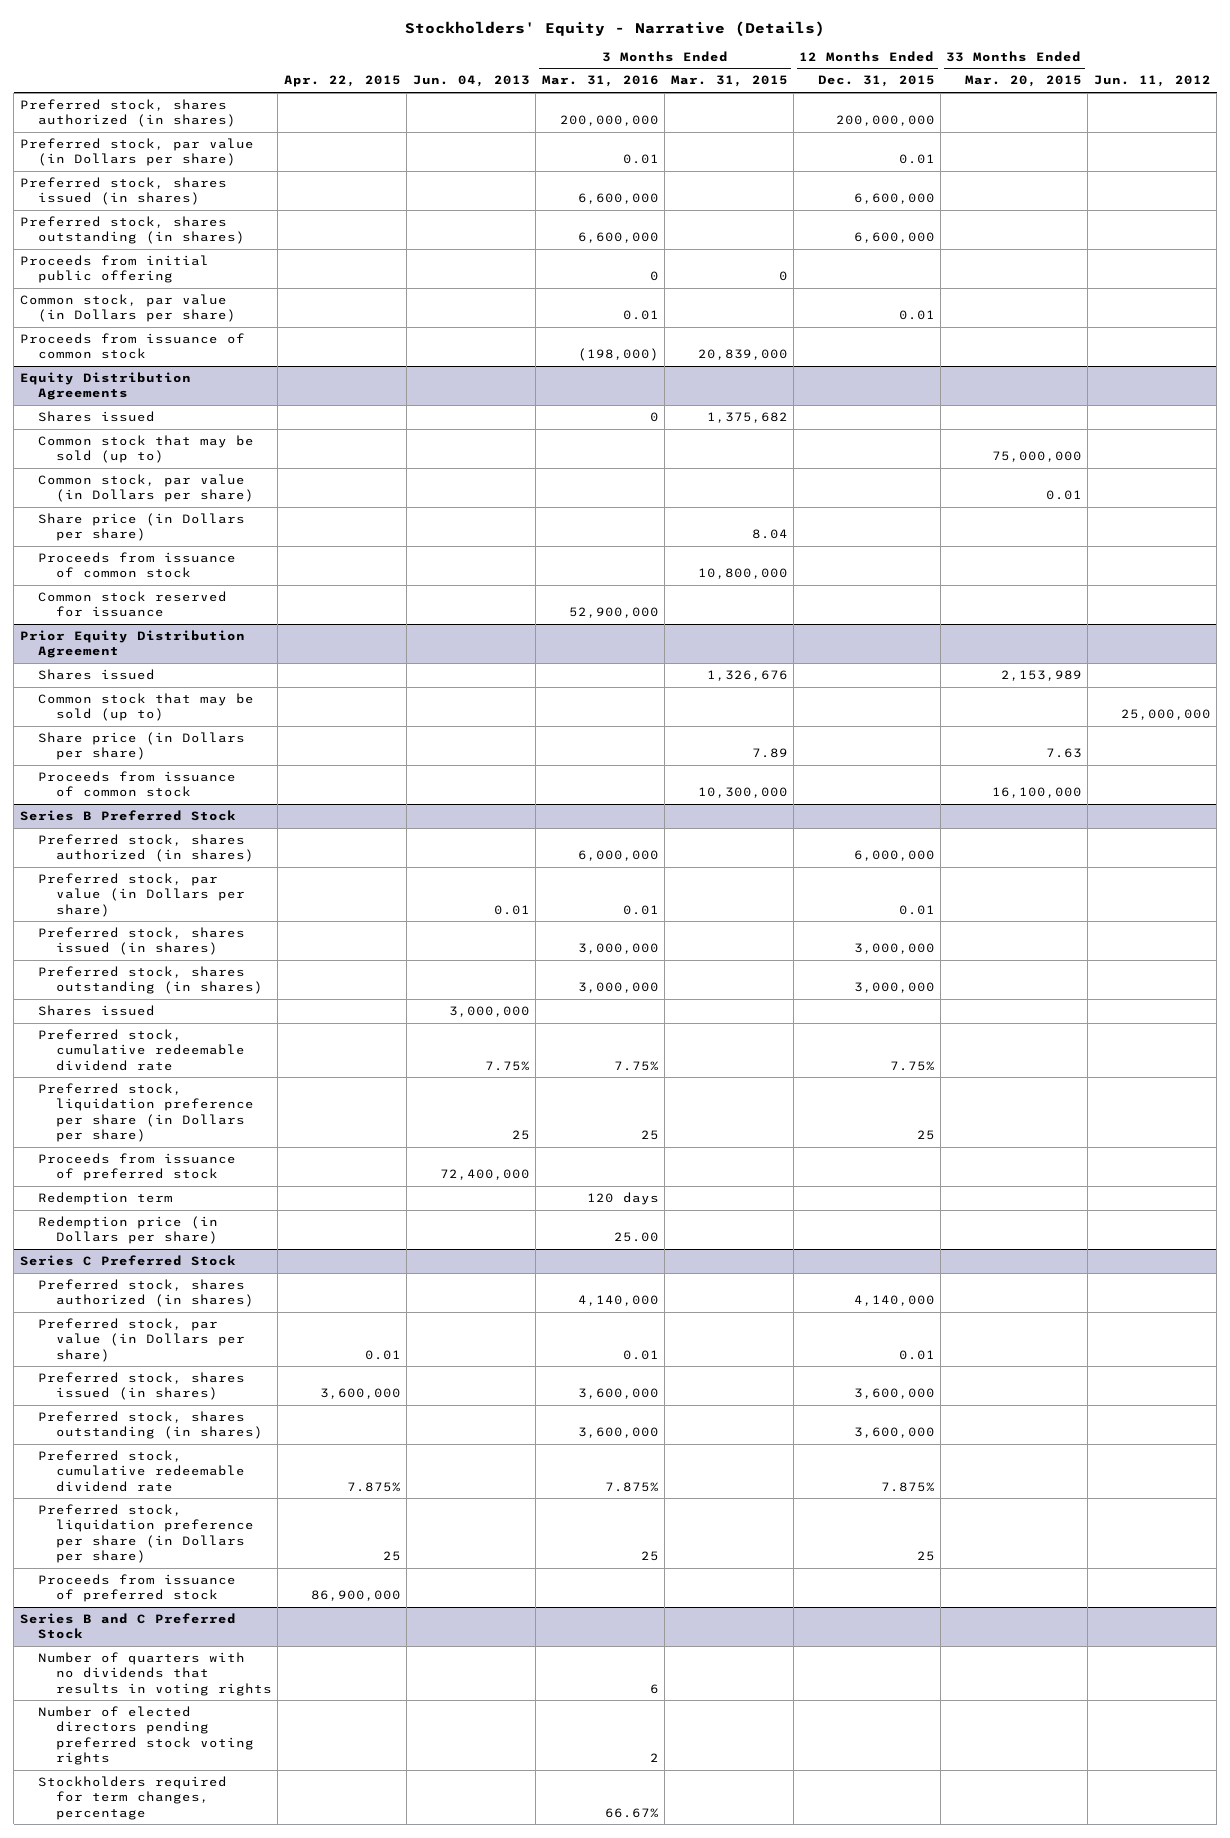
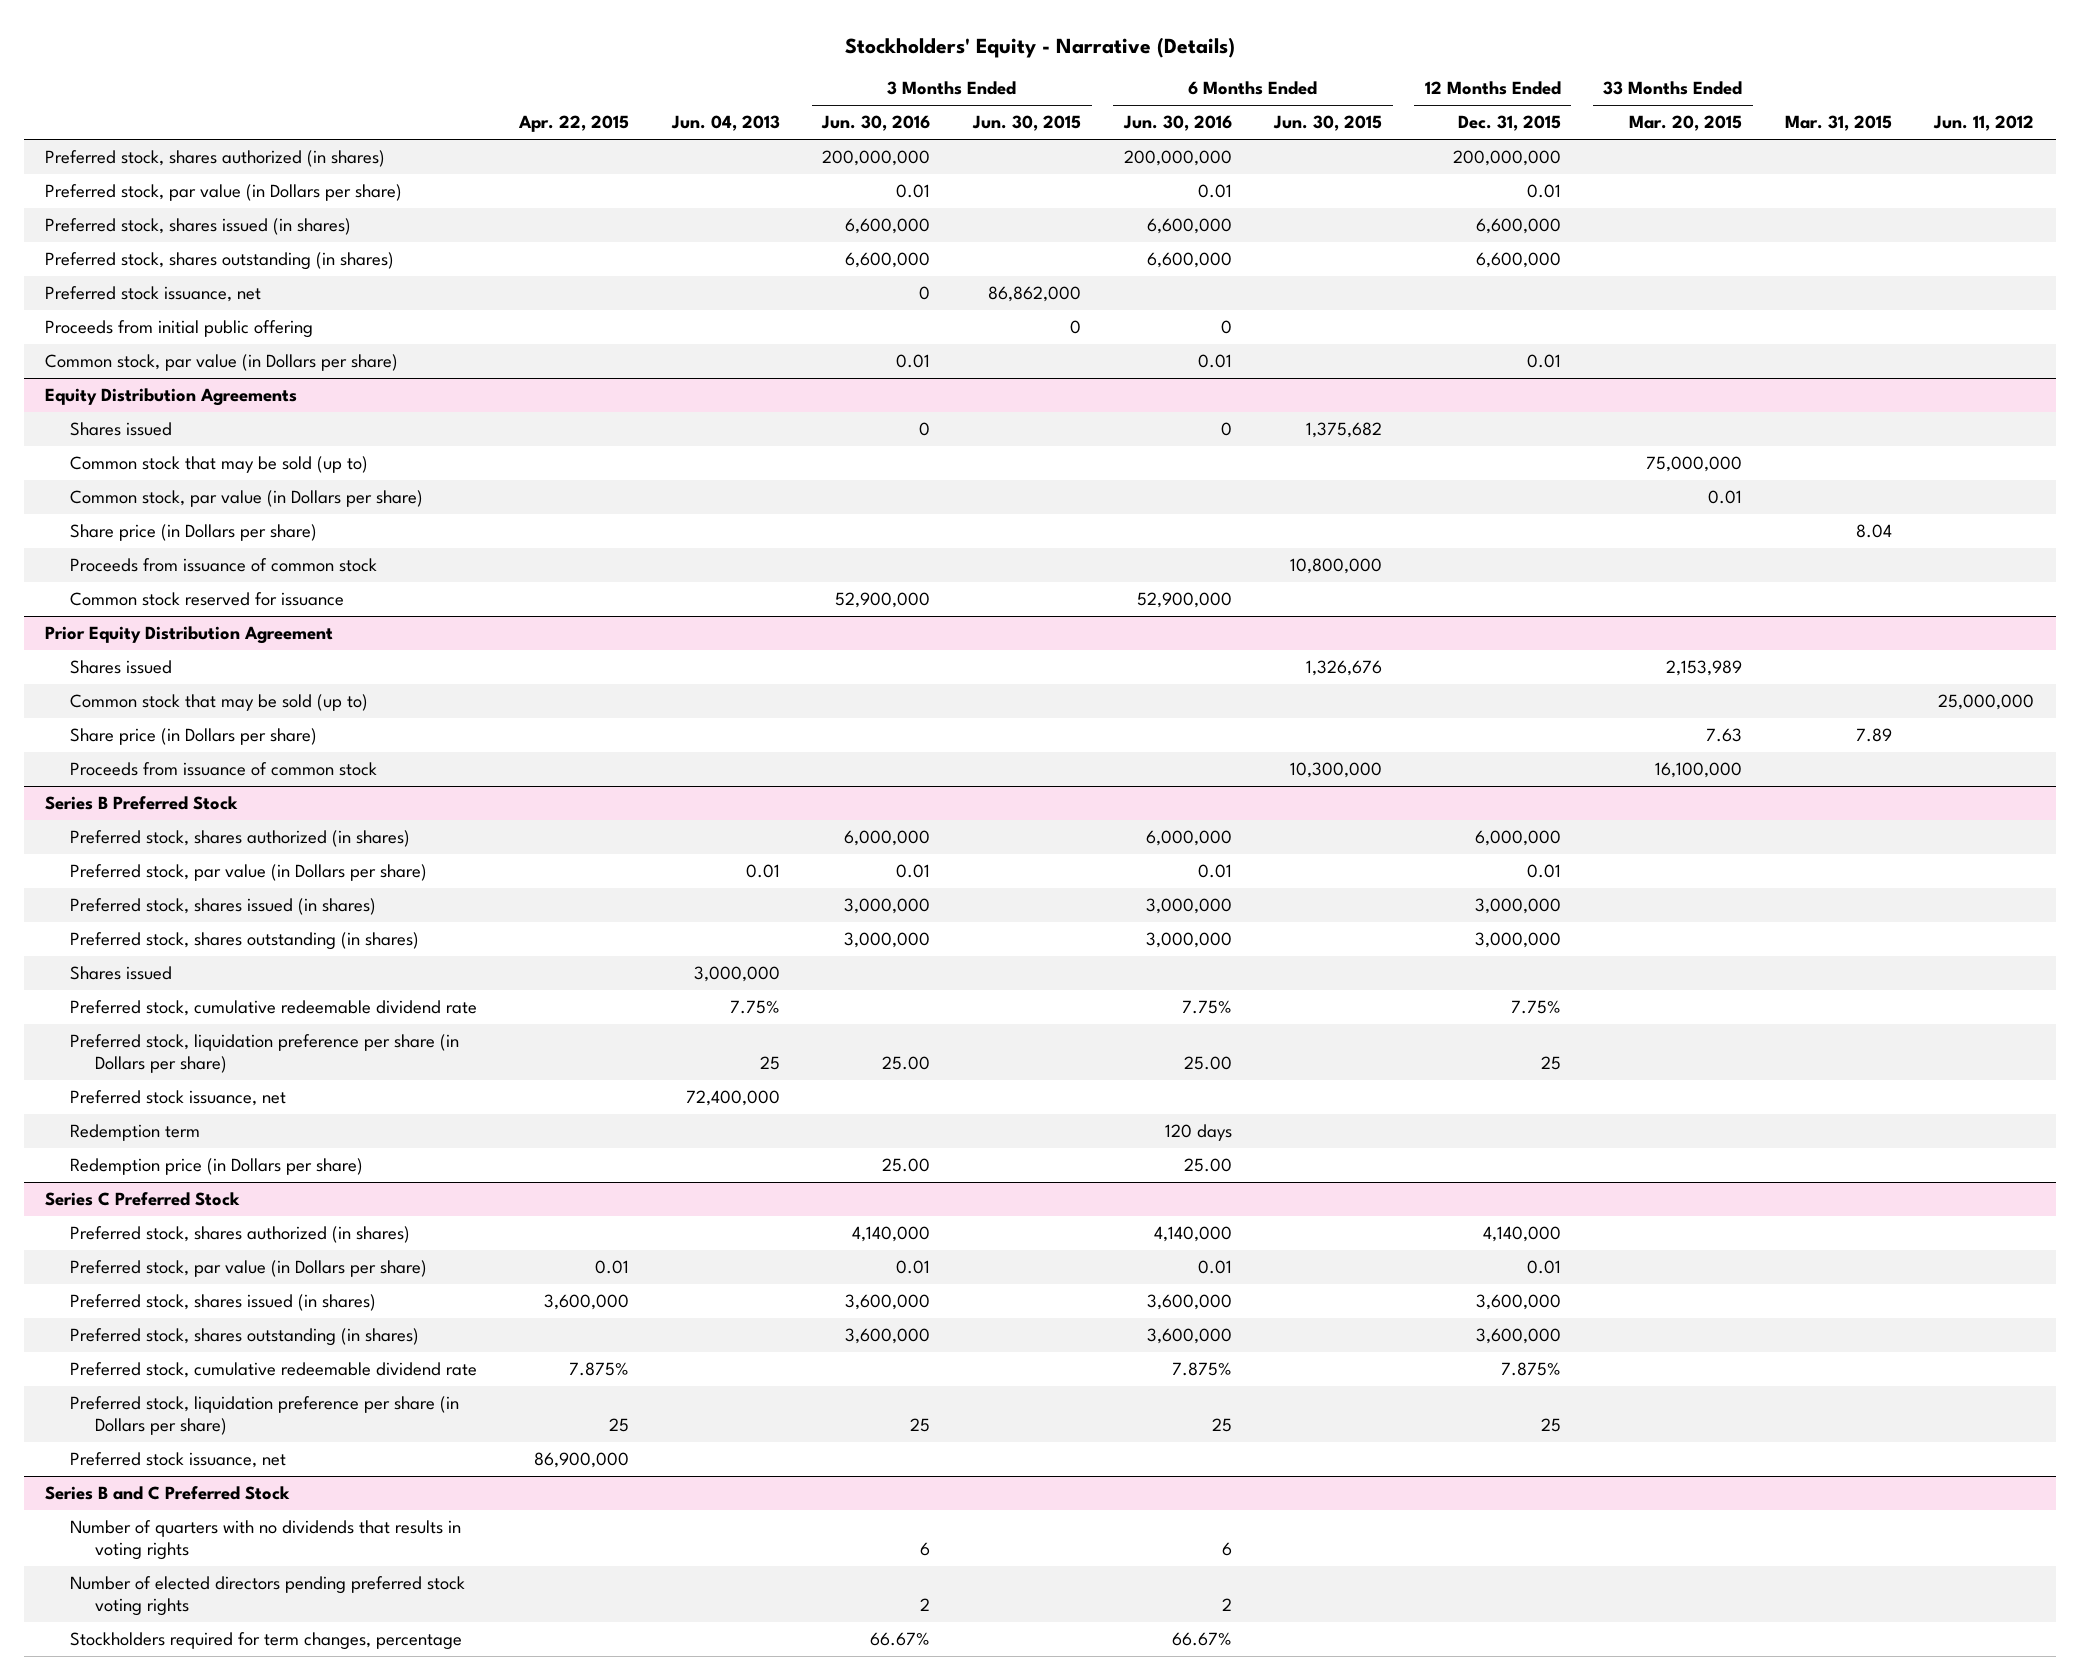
- | Apr. 22, 2015 | Jun. 04, 2013 | 3 Months Ended Mar. 31, 2016 | 3 Months Ended Mar. 31, 2015 | 12 Months Ended Dec. 31, 2015 | 33 Months Ended Mar. 20, 2015 | Jun. 11, 2012
+ | Apr. 22, 2015 | Jun. 04, 2013 | 3 Months Ended Jun. 30, 2016 | 3 Months Ended Jun. 30, 2015 | 6 Months Ended Jun. 30, 2016 | 6 Months Ended Jun. 30, 2015 | 12 Months Ended Dec. 31, 2015 | 33 Months Ended Mar. 20, 2015 | Mar. 31, 2015 | Jun. 11, 2012
+ Preferred stock issuance, net | | | 0 | 86,862,000 | | | | | |
- Proceeds from issuance of common stock | | | (198,000) | 20,839,000 | | |
@ Series B Preferred Stock
- Proceeds from issuance of preferred stock | | 72,400,000 | | | | |
+ Preferred stock issuance, net | | 72,400,000 | | | | | | | |
@ Series C Preferred Stock
- Proceeds from issuance of preferred stock | 86,900,000 | | | | | |
+ Preferred stock issuance, net | 86,900,000 | | | | | | | | |

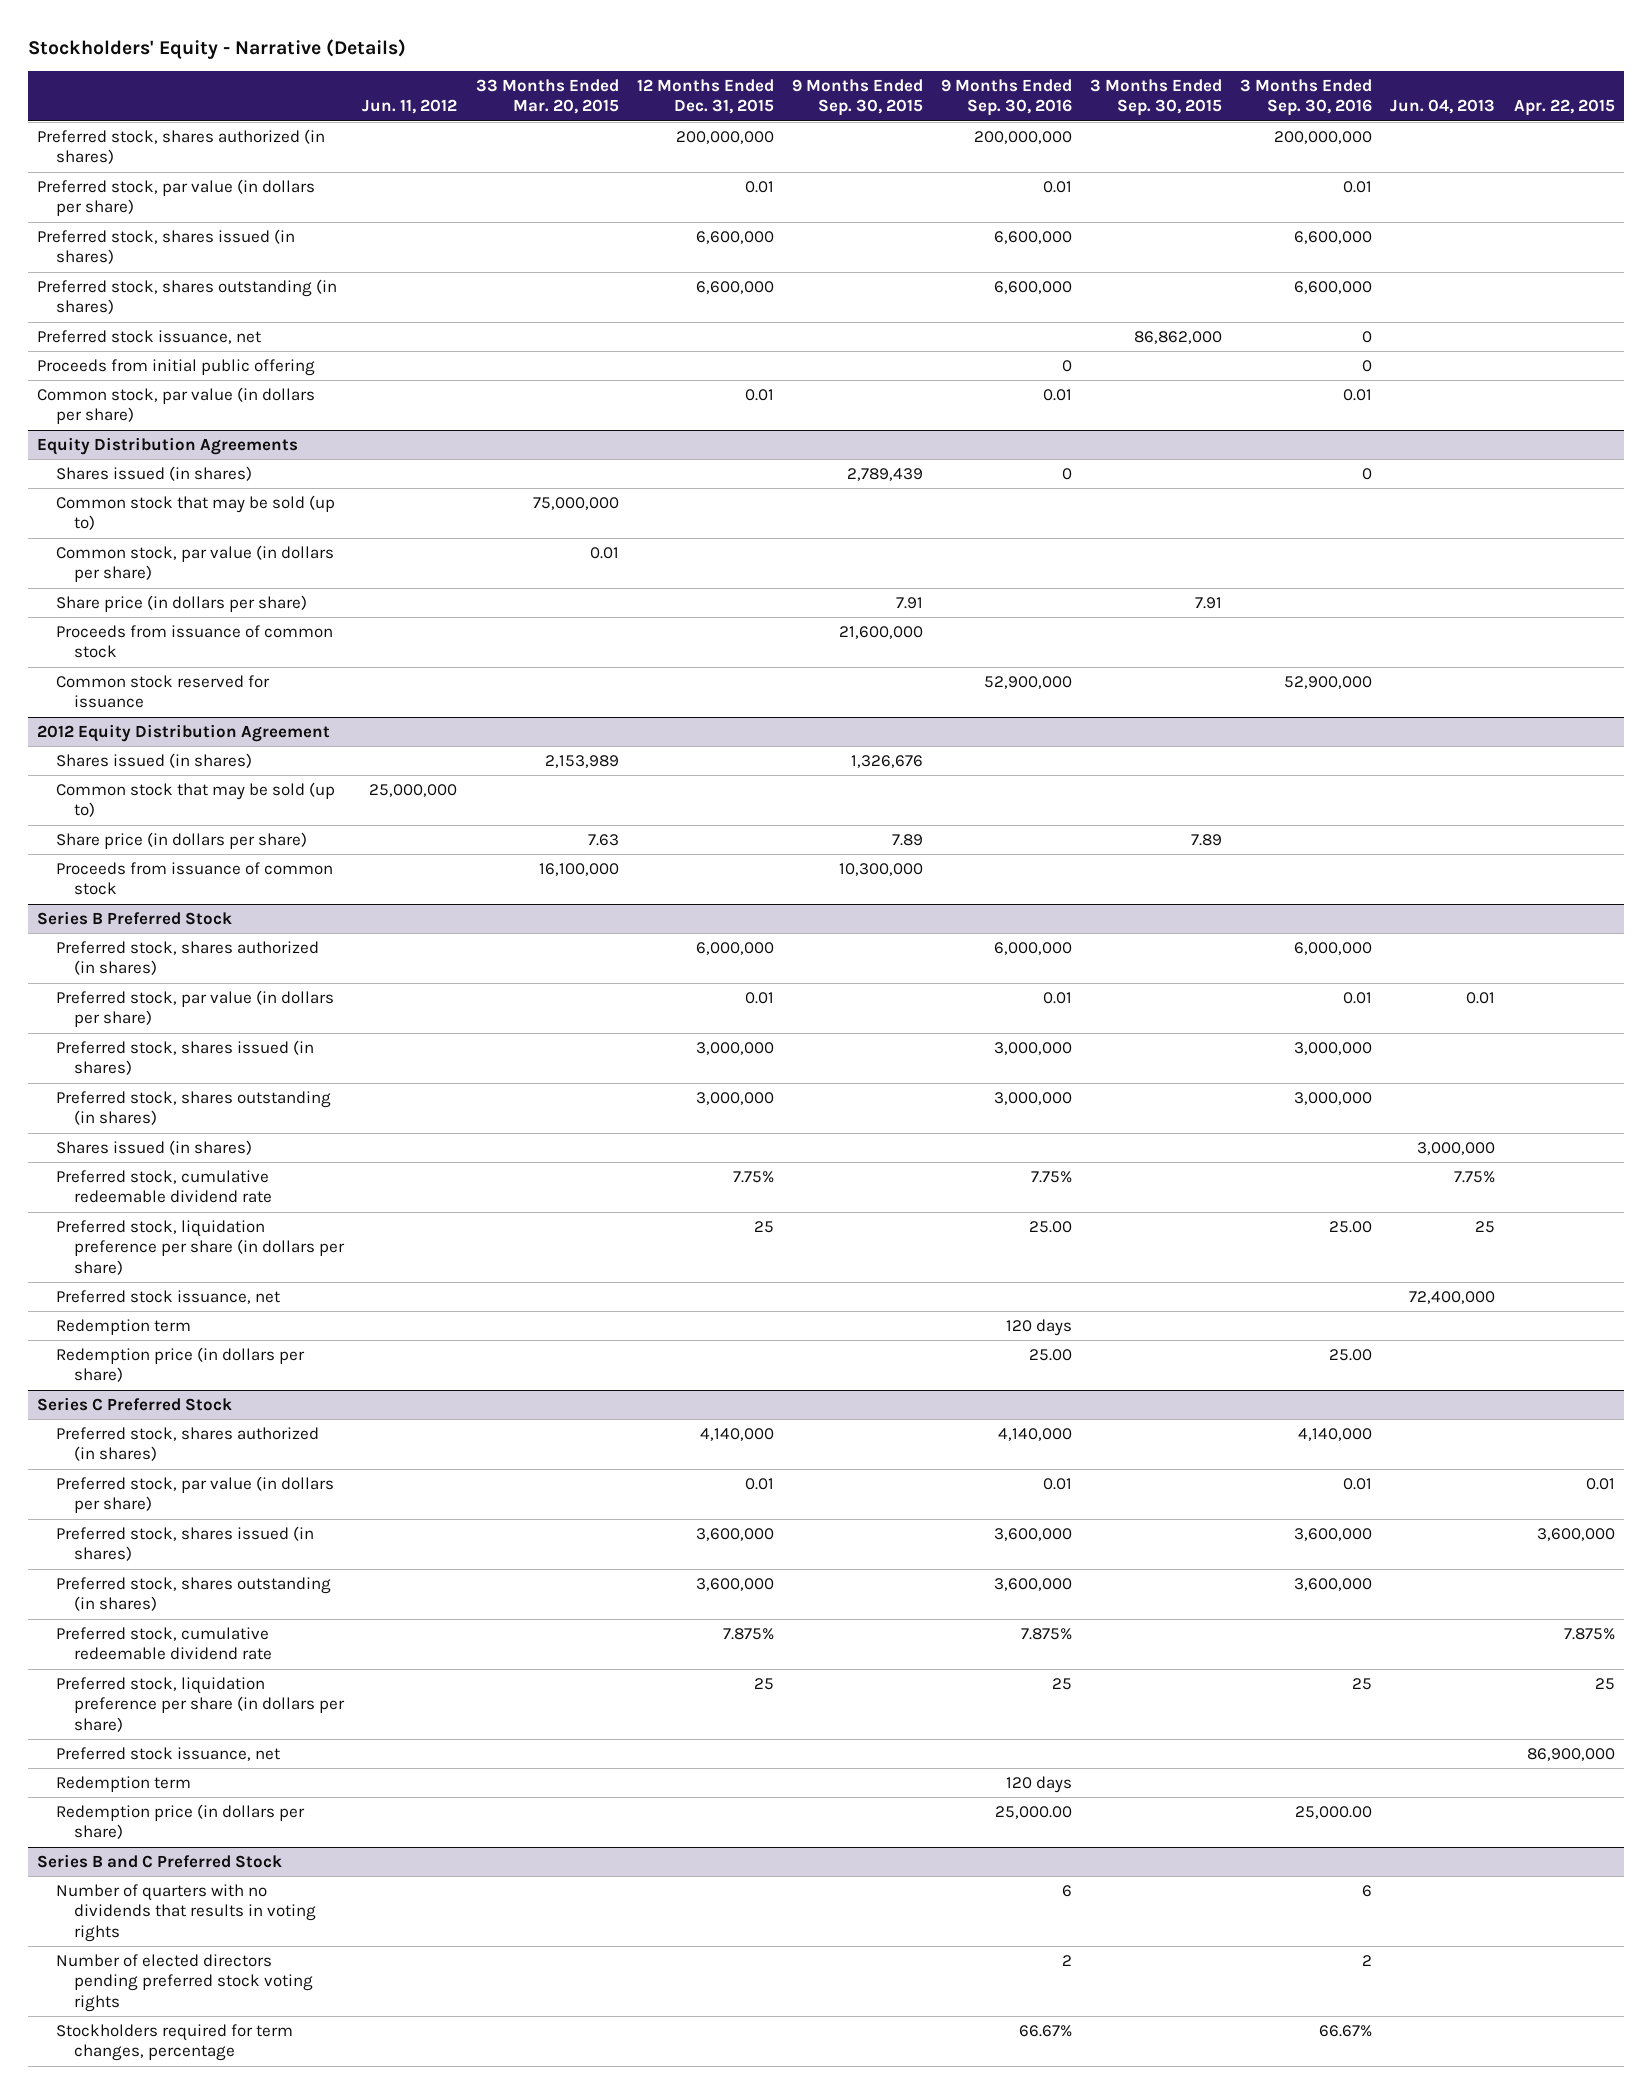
- | Apr. 22, 2015 | Jun. 04, 2013 | 3 Months Ended Jun. 30, 2016 | 3 Months Ended Jun. 30, 2015 | 6 Months Ended Jun. 30, 2016 | 6 Months Ended Jun. 30, 2015 | 12 Months Ended Dec. 31, 2015 | 33 Months Ended Mar. 20, 2015 | Mar. 31, 2015 | Jun. 11, 2012
+ | Jun. 11, 2012 | 33 Months Ended Mar. 20, 2015 | 12 Months Ended Dec. 31, 2015 | 9 Months Ended Sep. 30, 2015 | 9 Months Ended Sep. 30, 2016 | 3 Months Ended Sep. 30, 2015 | 3 Months Ended Sep. 30, 2016 | Jun. 04, 2013 | Apr. 22, 2015
- Preferred stock, par value (in Dollars per share) | | | 0.01 | | 0.01 | | 0.01 | | |
+ Preferred stock, par value (in dollars per share) | | | 0.01 | | 0.01 | | 0.01 | |
- Common stock, par value (in Dollars per share) | | | 0.01 | | 0.01 | | 0.01 | | |
+ Common stock, par value (in dollars per share) | | | 0.01 | | 0.01 | | 0.01 | |
@ Equity Distribution Agreements
- Shares issued | | | 0 | | 0 | 1,375,682 | | | |
+ Shares issued (in shares) | | | | 2,789,439 | 0 | | 0 | |
- Common stock, par value (in Dollars per share) | | | | | | | | 0.01 | |
- Share price (in Dollars per share) | | | | | | | | | 8.04 |
+ Common stock, par value (in dollars per share) | | 0.01 | | | | | | |
+ Share price (in dollars per share) | | | | 7.91 | | 7.91 | | |
- Prior Equity Distribution Agreement
- Shares issued | | | | | | 1,326,676 | | 2,153,989 | |
+ 2012 Equity Distribution Agreement
+ Shares issued (in shares) | | 2,153,989 | | 1,326,676 | | | | |
- Share price (in Dollars per share) | | | | | | | | 7.63 | 7.89 |
+ Share price (in dollars per share) | | 7.63 | | 7.89 | | 7.89 | | |
@ Series B Preferred Stock
- Preferred stock, par value (in Dollars per share) | | 0.01 | 0.01 | | 0.01 | | 0.01 | | |
+ Preferred stock, par value (in dollars per share) | | | 0.01 | | 0.01 | | 0.01 | 0.01 |
- Shares issued | | 3,000,000 | | | | | | | |
+ Shares issued (in shares) | | | | | | | | 3,000,000 |
- Preferred stock, liquidation preference per share (in Dollars per share) | | 25 | 25.00 | | 25.00 | | 25 | | |
+ Preferred stock, liquidation preference per share (in dollars per share) | | | 25 | | 25.00 | | 25.00 | 25 |
- Redemption price (in Dollars per share) | | | 25.00 | | 25.00 | | | | |
+ Redemption price (in dollars per share) | | | | | 25.00 | | 25.00 | |
@ Series C Preferred Stock
- Preferred stock, par value (in Dollars per share) | 0.01 | | 0.01 | | 0.01 | | 0.01 | | |
+ Preferred stock, par value (in dollars per share) | | | 0.01 | | 0.01 | | 0.01 | | 0.01
- Preferred stock, liquidation preference per share (in Dollars per share) | 25 | | 25 | | 25 | | 25 | | |
+ Preferred stock, liquidation preference per share (in dollars per share) | | | 25 | | 25 | | 25 | | 25
+ Redemption term | | | | | 120 days | | | |
+ Redemption price (in dollars per share) | | | | | 25,000.00 | | 25,000.00 | |

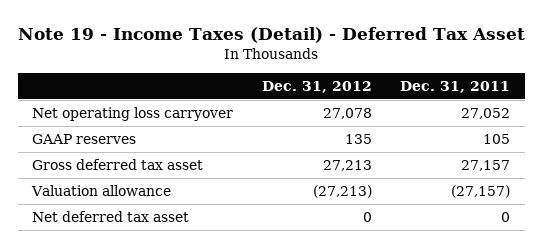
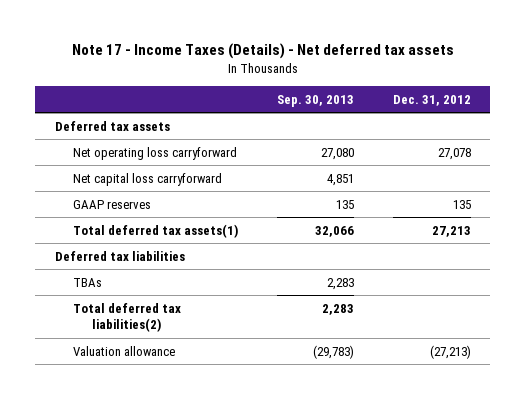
- Note 19 - Income Taxes (Detail) - Deferred Tax Asset
+ Note 17 - Income Taxes (Details) - Net deferred tax assets
- | Dec. 31, 2012 | Dec. 31, 2011
+ | Sep. 30, 2013 | Dec. 31, 2012
- Net operating loss carryover | 27,078 | 27,052
+ Deferred tax assets
+ Net operating loss carryforward | 27,080 | 27,078
+ Net capital loss carryforward | 4,851 |
- Gross deferred tax asset | 27,213 | 27,157
+ Total deferred tax assets(1) | 32,066 | 27,213
+ Deferred tax liabilities
+ TBAs | 2,283 |
+ Total deferred tax liabilities(2) | 2,283 |
- Net deferred tax asset | 0 | 0

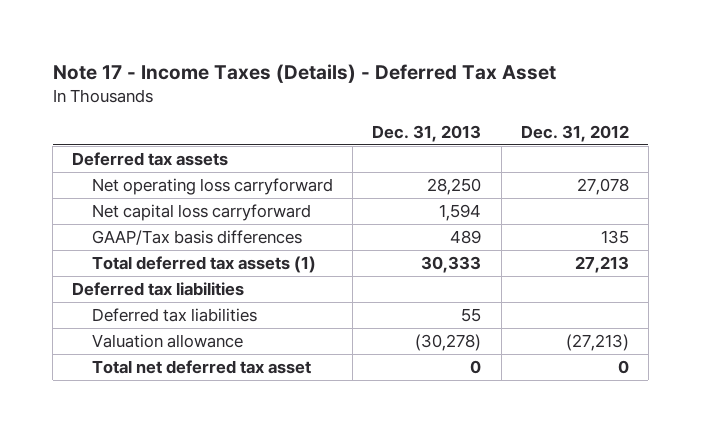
- Note 17 - Income Taxes (Details) - Net deferred tax assets
+ Note 17 - Income Taxes (Details) - Deferred Tax Asset
- | Sep. 30, 2013 | Dec. 31, 2012
+ | Dec. 31, 2013 | Dec. 31, 2012
- GAAP reserves | 135 | 135
- Total deferred tax assets(1) | 32,066 | 27,213
+ GAAP/Tax basis differences | 489 | 135
+ Total deferred tax assets (1) | 30,333 | 27,213
- TBAs | 2,283 |
- Total deferred tax liabilities(2) | 2,283 |
+ Deferred tax liabilities | 55 |
+ Total net deferred tax asset | 0 | 0

